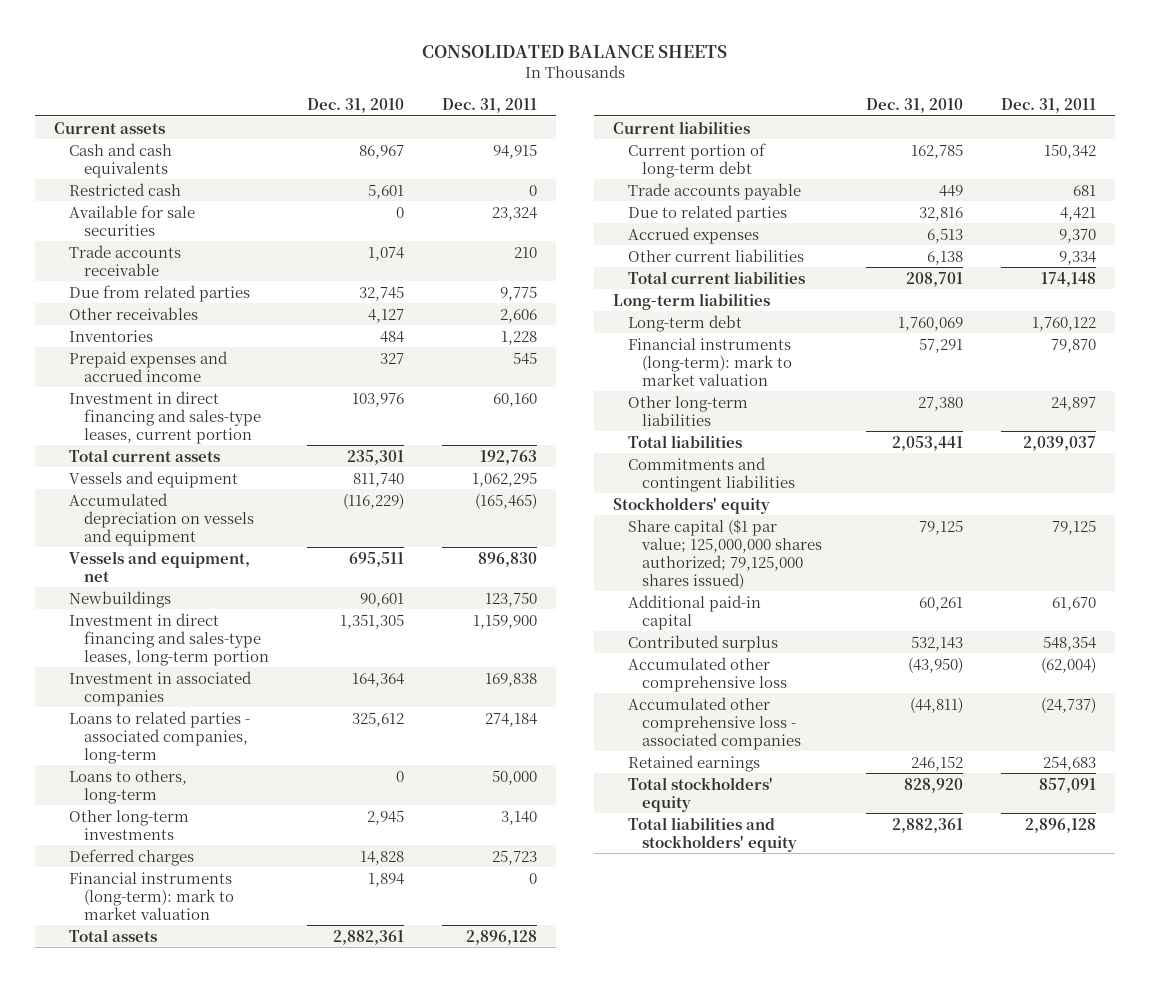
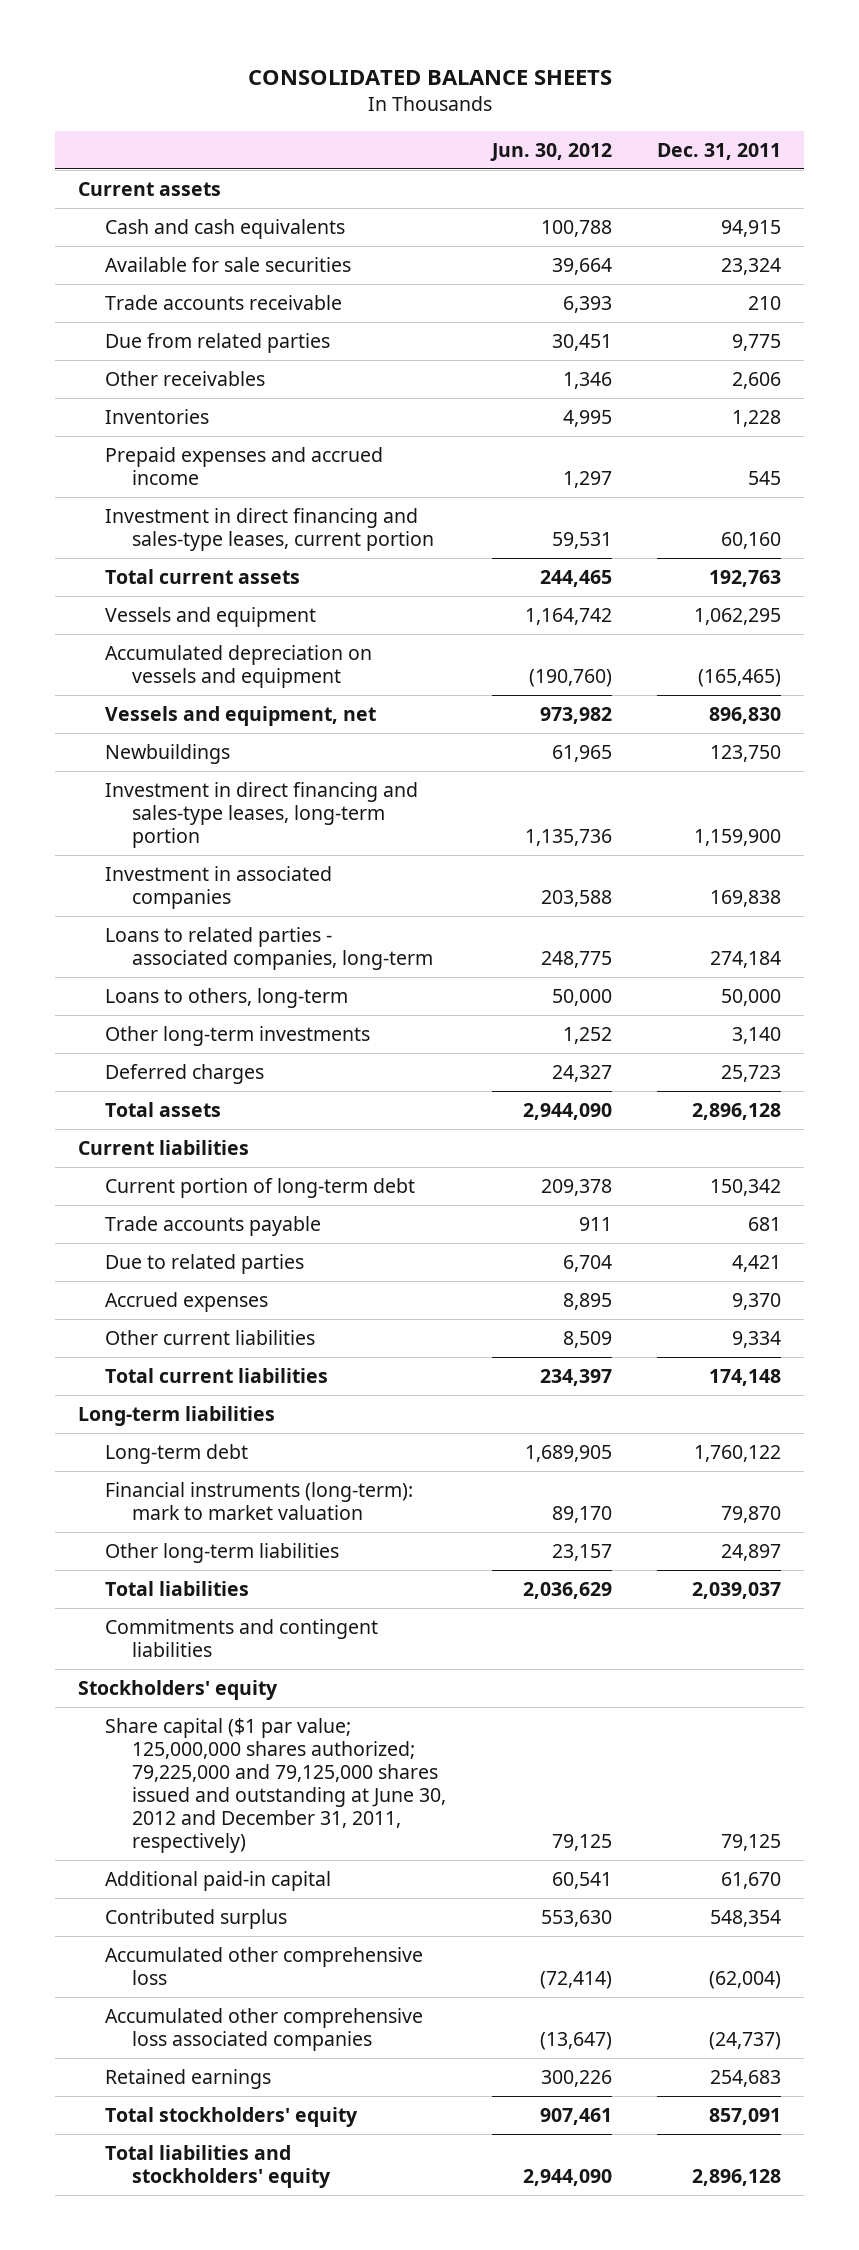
- | Dec. 31, 2010 | Dec. 31, 2011
+ | Jun. 30, 2012 | Dec. 31, 2011
- Restricted cash | 5,601 | 0
- Financial instruments (long-term): mark to market valuation | 1,894 | 0
- Share capital ($1 par value; 125,000,000 shares authorized; 79,125,000 shares issued) | 79,125 | 79,125
+ Share capital ($1 par value; 125,000,000 shares authorized; 79,225,000 and 79,125,000 shares issued and outstanding at June 30, 2012 and December 31, 2011, respectively) | 79,125 | 79,125
- Accumulated other comprehensive loss - associated companies | (44,811) | (24,737)
+ Accumulated other comprehensive loss associated companies | (13,647) | (24,737)

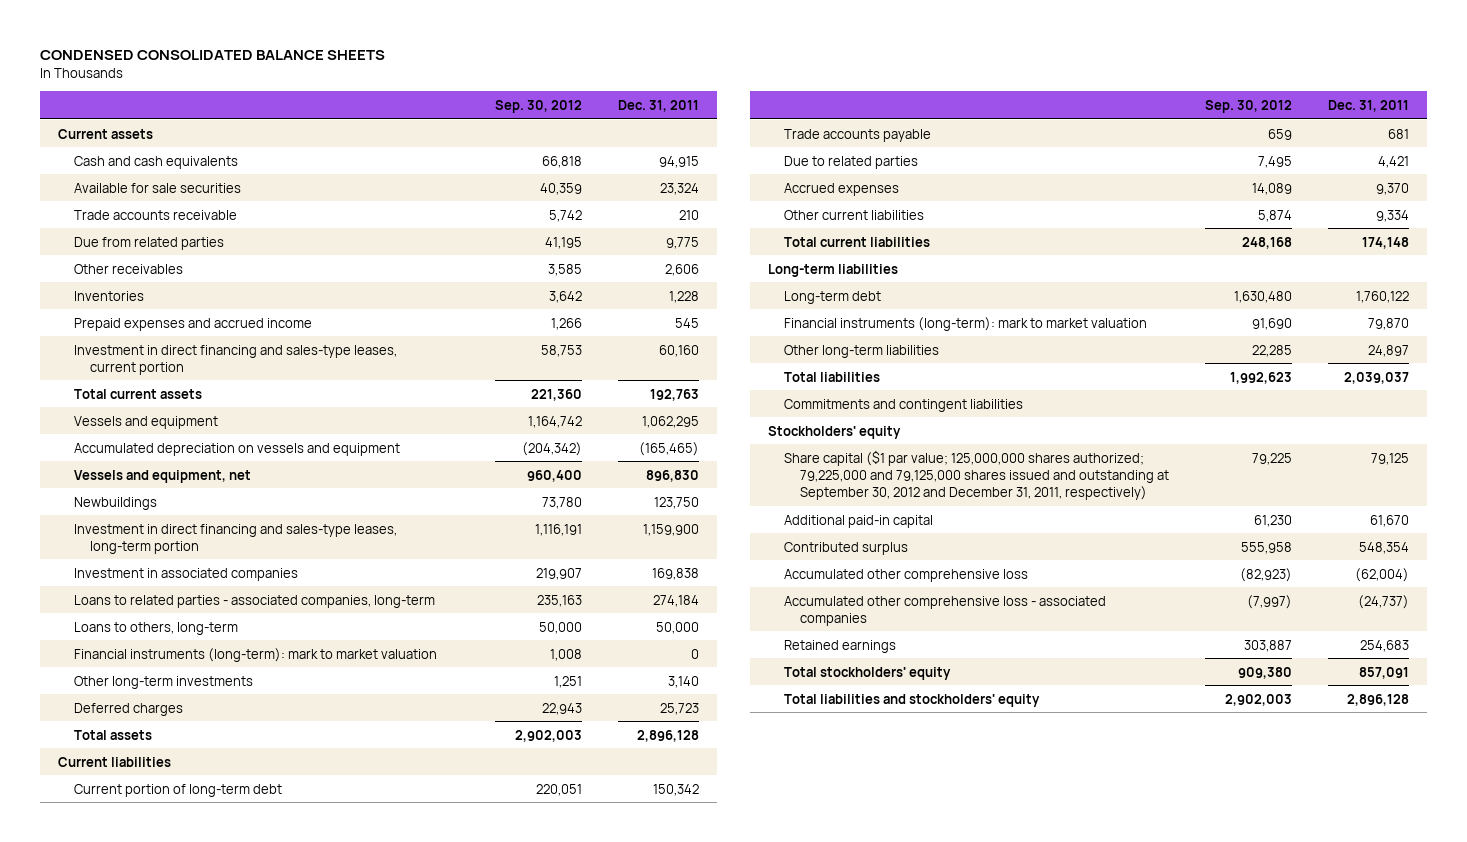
- CONSOLIDATED BALANCE SHEETS
+ CONDENSED CONSOLIDATED BALANCE SHEETS
- | Jun. 30, 2012 | Dec. 31, 2011
+ | Sep. 30, 2012 | Dec. 31, 2011
+ Financial instruments (long-term): mark to market valuation | 1,008 | 0
- Share capital ($1 par value; 125,000,000 shares authorized; 79,225,000 and 79,125,000 shares issued and outstanding at June 30, 2012 and December 31, 2011, respectively) | 79,125 | 79,125
+ Share capital ($1 par value; 125,000,000 shares authorized; 79,225,000 and 79,125,000 shares issued and outstanding at September 30, 2012 and December 31, 2011, respectively) | 79,225 | 79,125
- Accumulated other comprehensive loss associated companies | (13,647) | (24,737)
+ Accumulated other comprehensive loss - associated companies | (7,997) | (24,737)

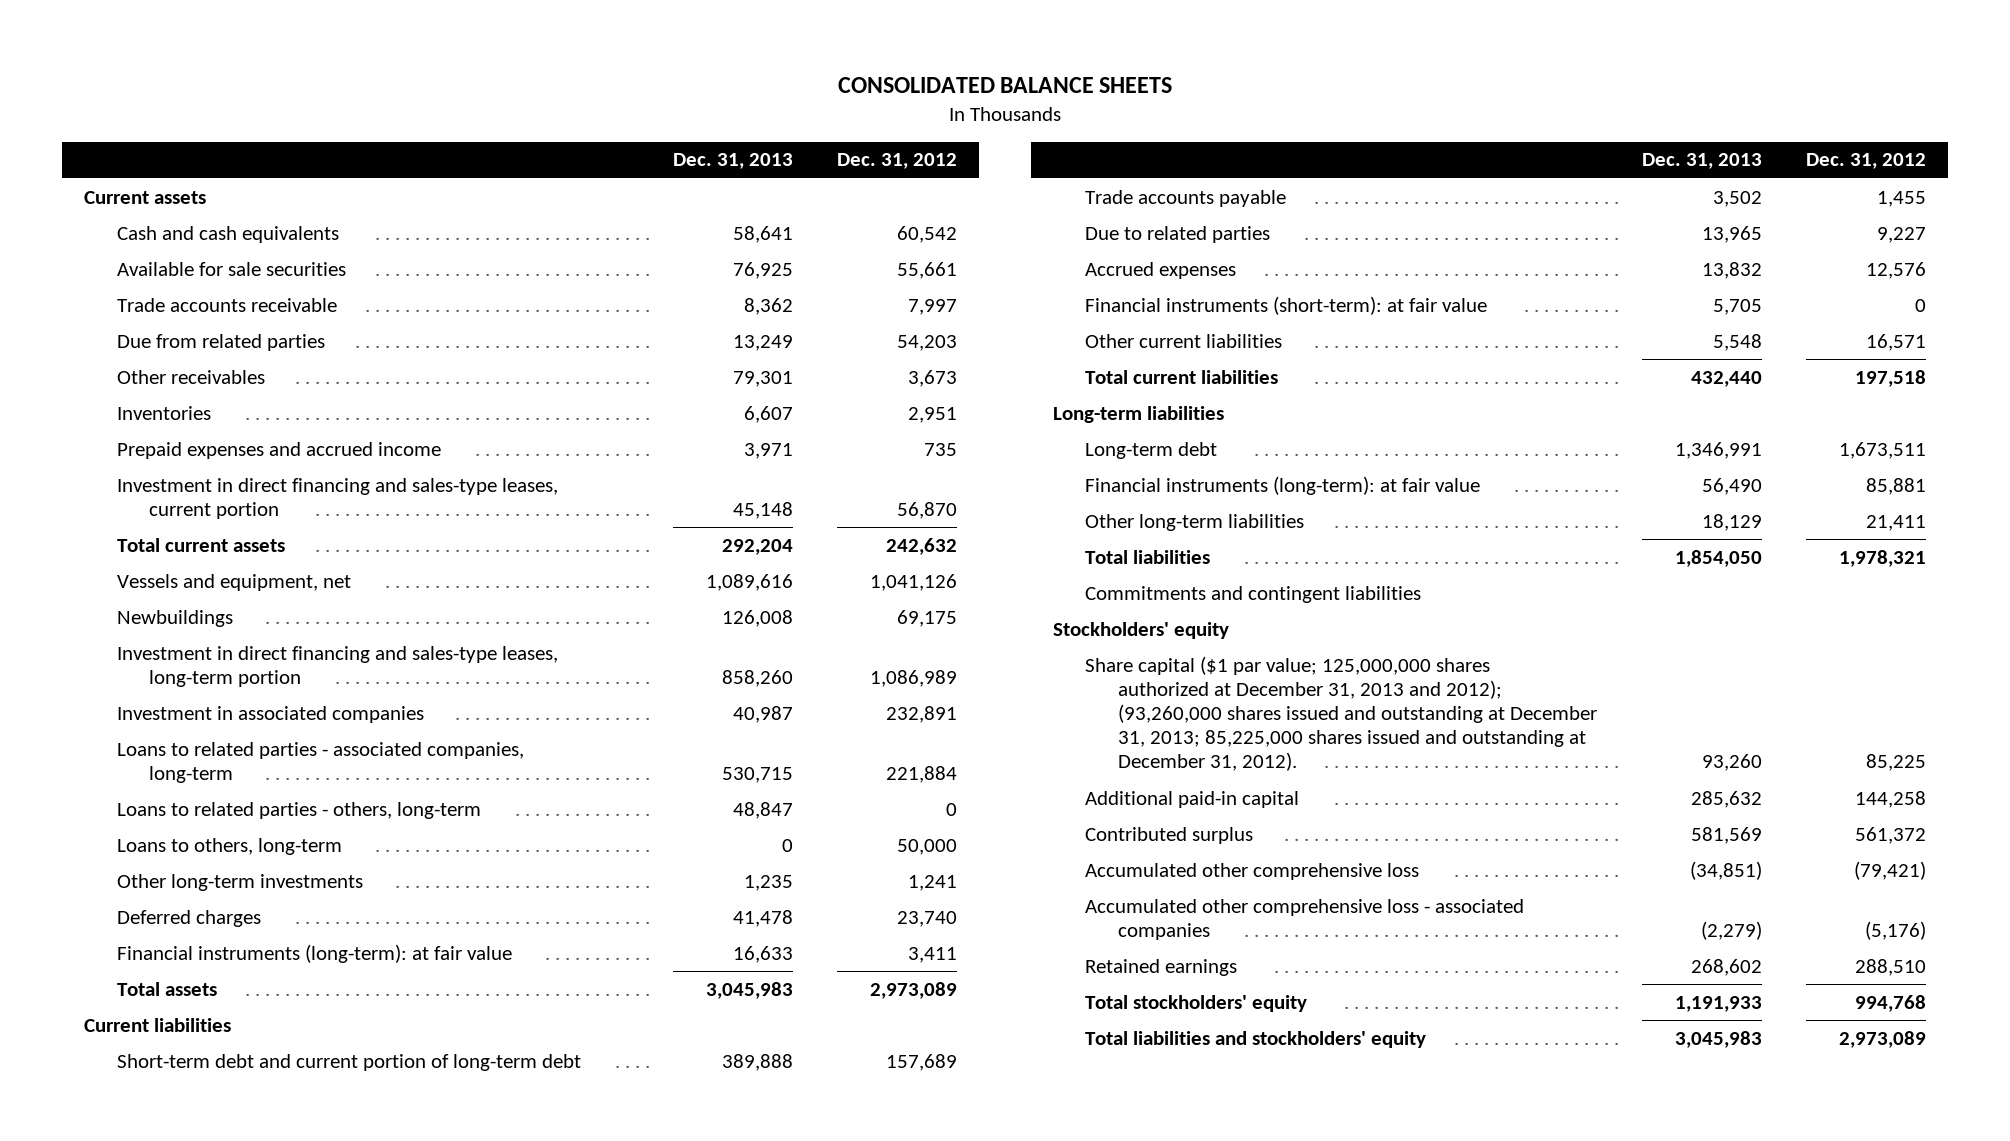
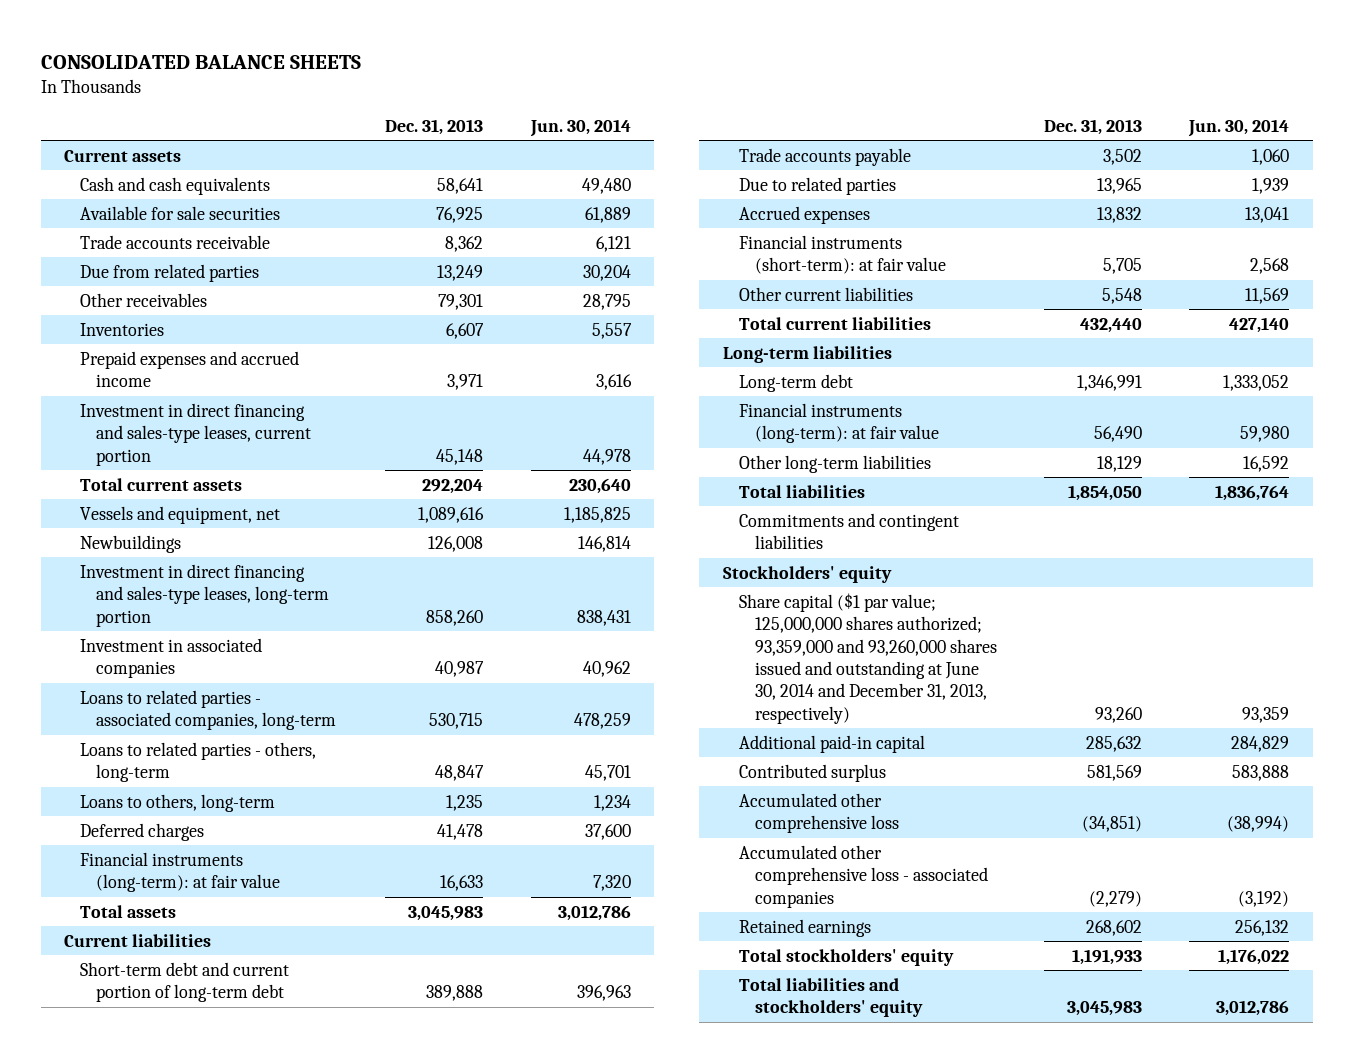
- | Dec. 31, 2013 | Dec. 31, 2012
+ | Dec. 31, 2013 | Jun. 30, 2014
- Loans to others, long-term | 0 | 50,000
- Other long-term investments | 1,235 | 1,241
+ Loans to others, long-term | 1,235 | 1,234
- Share capital ($1 par value; 125,000,000 shares authorized at December 31, 2013 and 2012); (93,260,000 shares issued and outstanding at December 31, 2013; 85,225,000 shares issued and outstanding at December 31, 2012). | 93,260 | 85,225
+ Share capital ($1 par value; 125,000,000 shares authorized; 93,359,000 and 93,260,000 shares issued and outstanding at June 30, 2014 and December 31, 2013, respectively) | 93,260 | 93,359

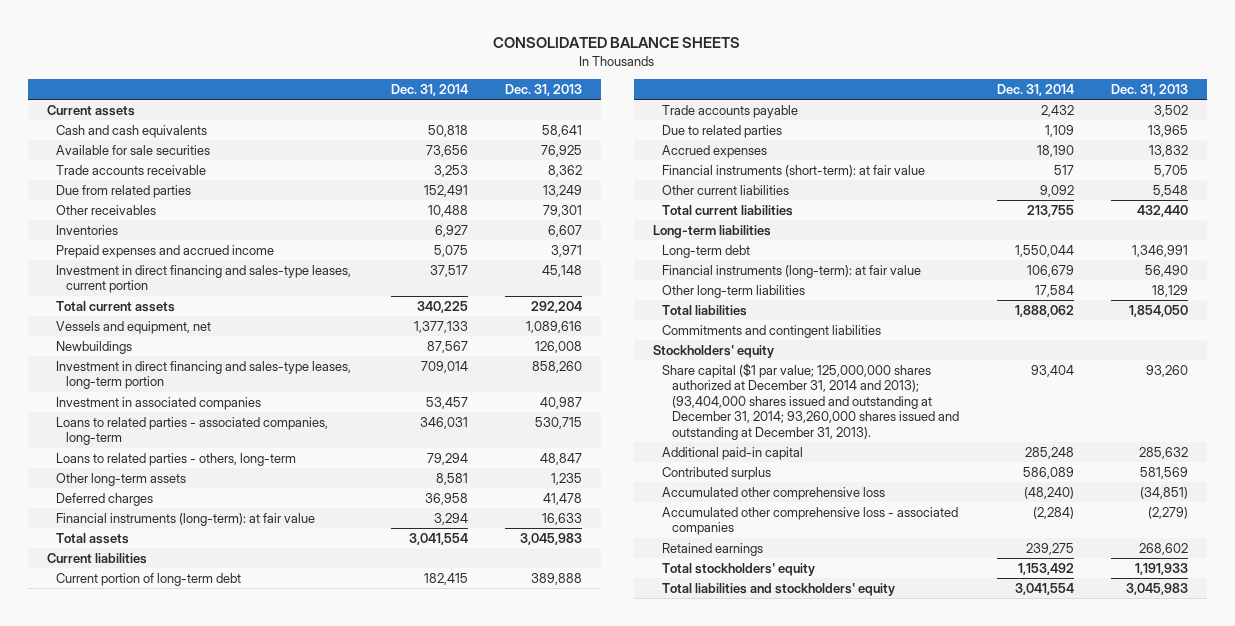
- | Dec. 31, 2013 | Jun. 30, 2014
+ | Dec. 31, 2014 | Dec. 31, 2013
- Loans to others, long-term | 1,235 | 1,234
+ Other long-term assets | 8,581 | 1,235
- Short-term debt and current portion of long-term debt | 389,888 | 396,963
+ Current portion of long-term debt | 182,415 | 389,888
- Share capital ($1 par value; 125,000,000 shares authorized; 93,359,000 and 93,260,000 shares issued and outstanding at June 30, 2014 and December 31, 2013, respectively) | 93,260 | 93,359
+ Share capital ($1 par value; 125,000,000 shares authorized at December 31, 2014 and 2013); (93,404,000 shares issued and outstanding at December 31, 2014; 93,260,000 shares issued and outstanding at December 31, 2013). | 93,404 | 93,260

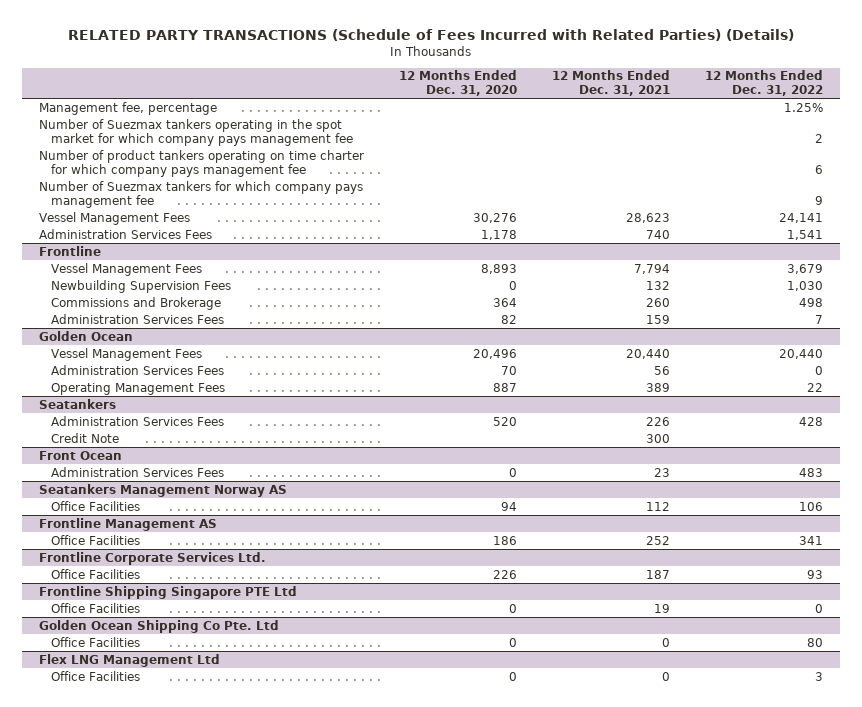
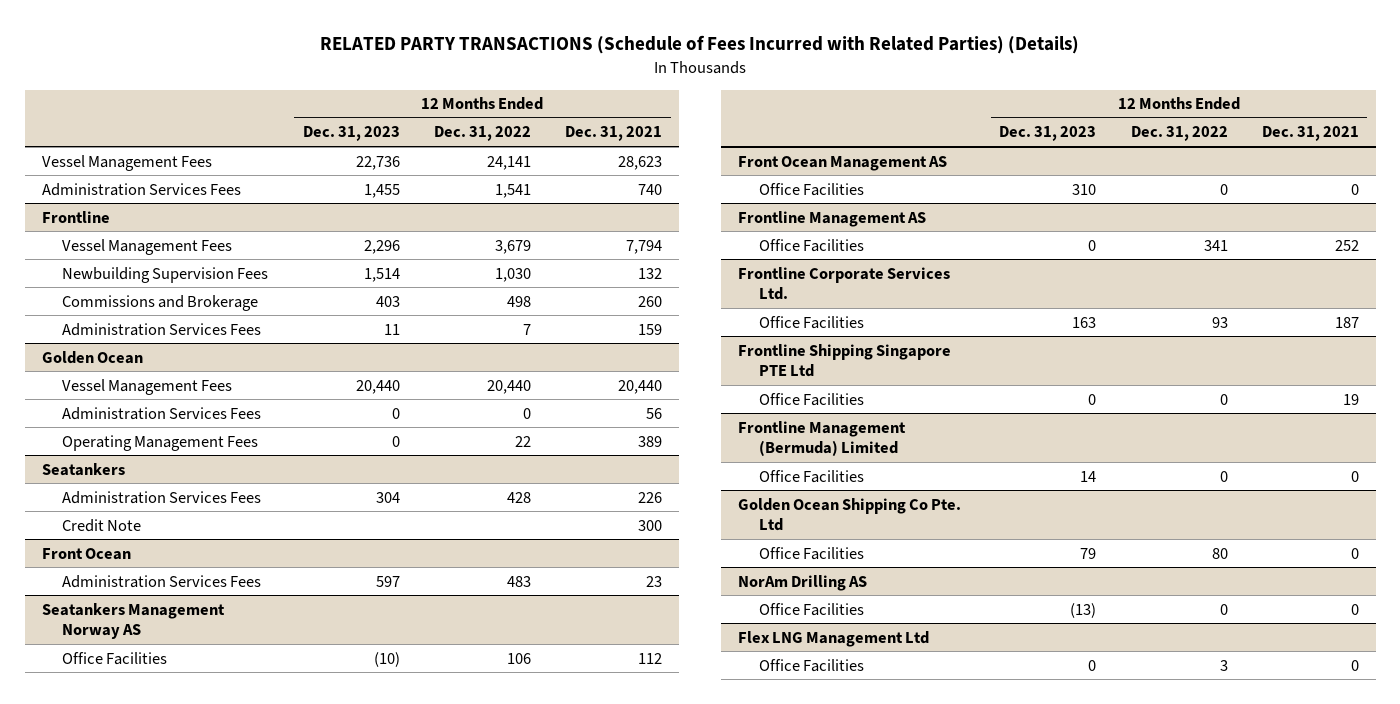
- | 12 Months Ended Dec. 31, 2020 | 12 Months Ended Dec. 31, 2021 | 12 Months Ended Dec. 31, 2022
+ | 12 Months Ended Dec. 31, 2023 | 12 Months Ended Dec. 31, 2022 | 12 Months Ended Dec. 31, 2021
- Management fee, percentage | | | 1.25%
- Number of Suezmax tankers operating in the spot market for which company pays management fee | | | 2
- Number of product tankers operating on time charter for which company pays management fee | | | 6
- Number of Suezmax tankers for which company pays management fee | | | 9
+ Front Ocean Management AS
+ Office Facilities | 310 | 0 | 0
+ Frontline Management (Bermuda) Limited
+ Office Facilities | 14 | 0 | 0
+ NorAm Drilling AS
+ Office Facilities | (13) | 0 | 0

